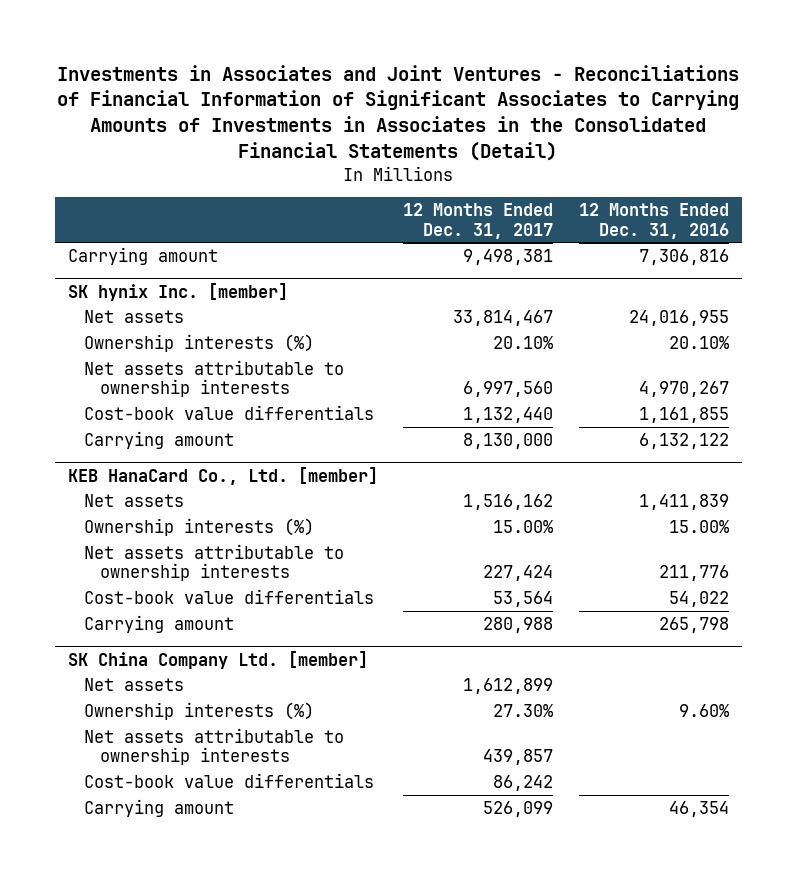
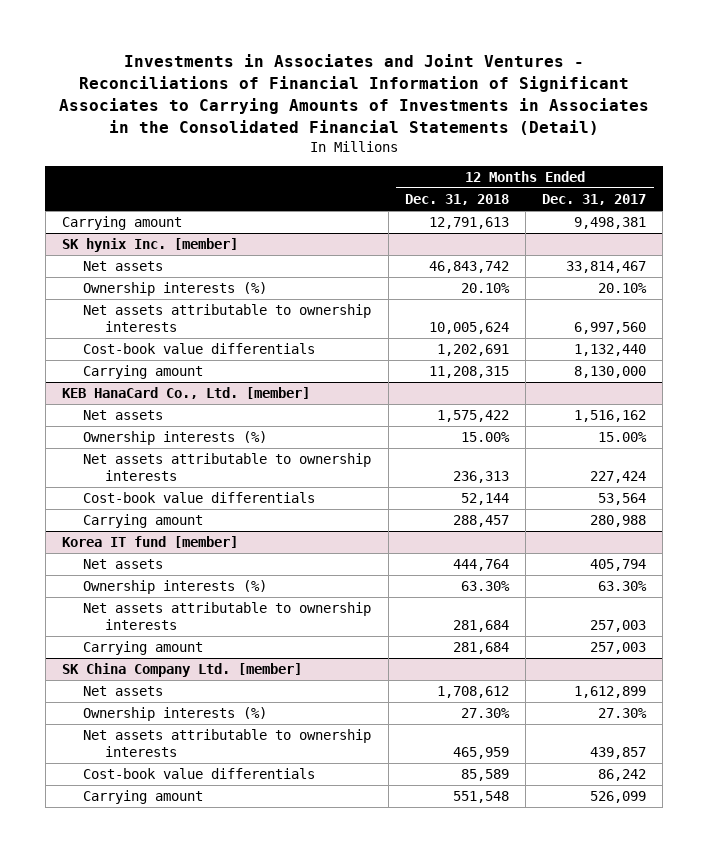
- | 12 Months Ended Dec. 31, 2017 | 12 Months Ended Dec. 31, 2016
+ | 12 Months Ended Dec. 31, 2018 | 12 Months Ended Dec. 31, 2017
+ Korea IT fund [member]
+ Net assets | 444,764 | 405,794
+ Ownership interests (%) | 63.30% | 63.30%
+ Net assets attributable to ownership interests | 281,684 | 257,003
+ Carrying amount | 281,684 | 257,003

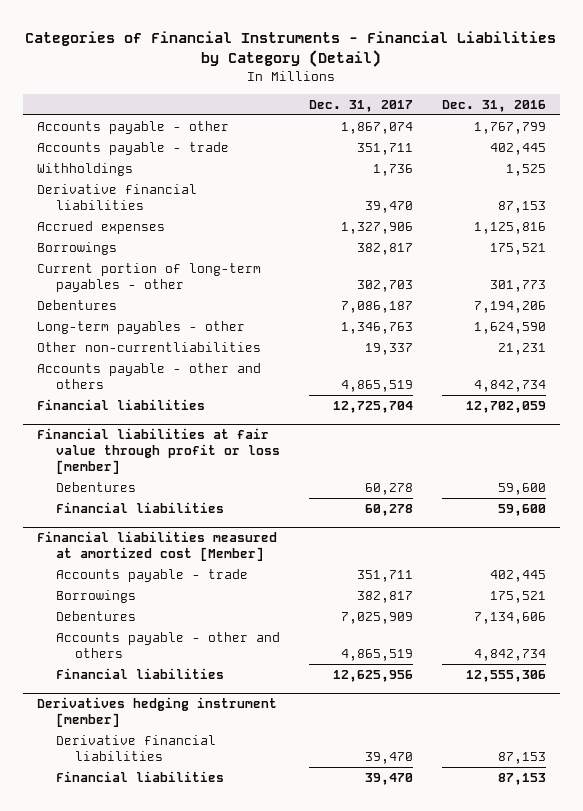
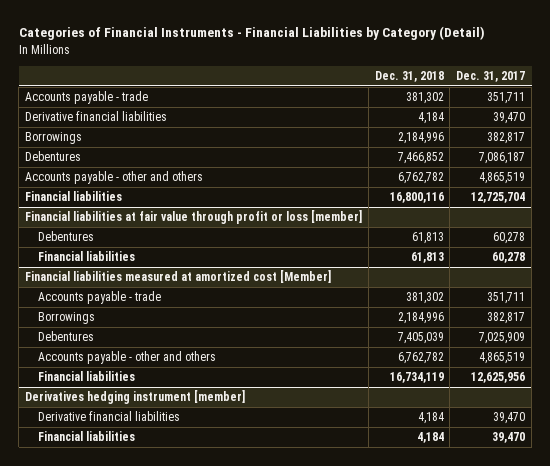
- | Dec. 31, 2017 | Dec. 31, 2016
+ | Dec. 31, 2018 | Dec. 31, 2017
- Accounts payable - other | 1,867,074 | 1,767,799
- Withholdings | 1,736 | 1,525
- Accrued expenses | 1,327,906 | 1,125,816
- Current portion of long-term payables - other | 302,703 | 301,773
- Long-term payables - other | 1,346,763 | 1,624,590
- Other non-currentliabilities | 19,337 | 21,231

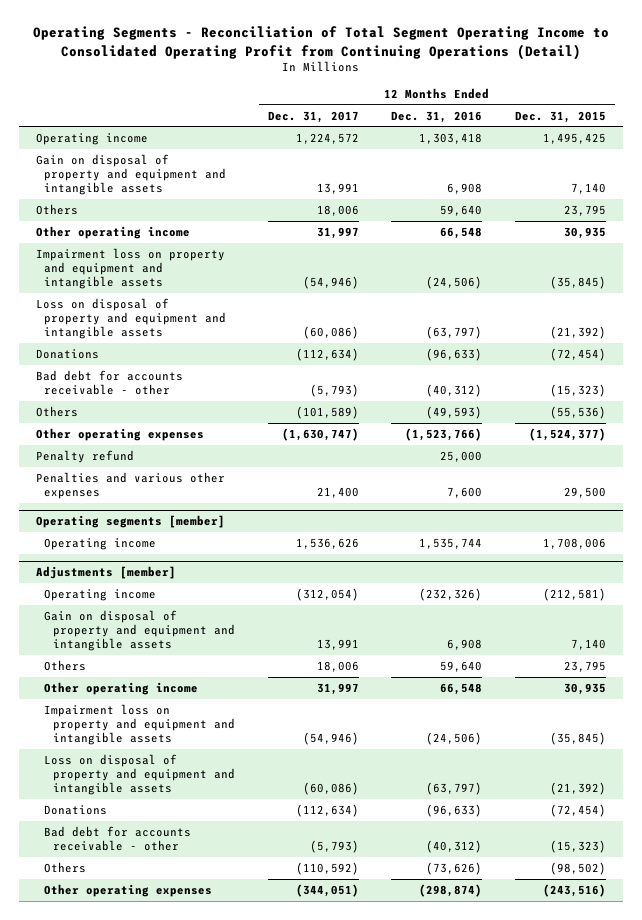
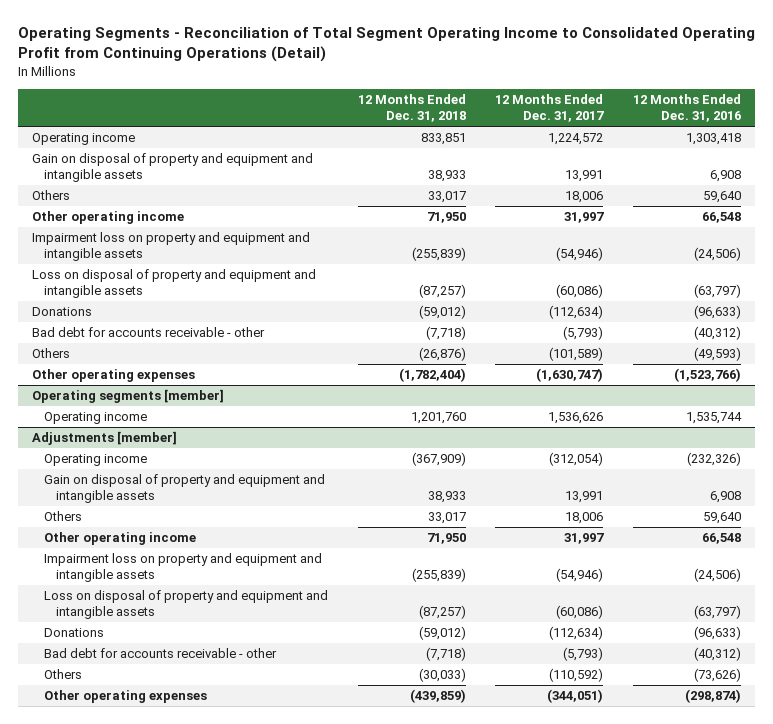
- | 12 Months Ended Dec. 31, 2017 | 12 Months Ended Dec. 31, 2016 | 12 Months Ended Dec. 31, 2015
+ | 12 Months Ended Dec. 31, 2018 | 12 Months Ended Dec. 31, 2017 | 12 Months Ended Dec. 31, 2016
- Penalty refund | | 25,000 |
- Penalties and various other expenses | 21,400 | 7,600 | 29,500

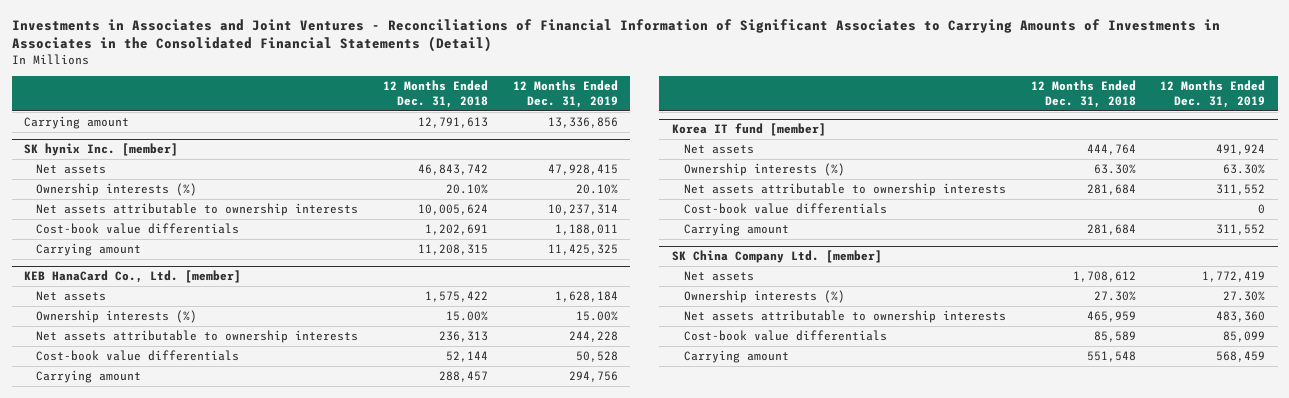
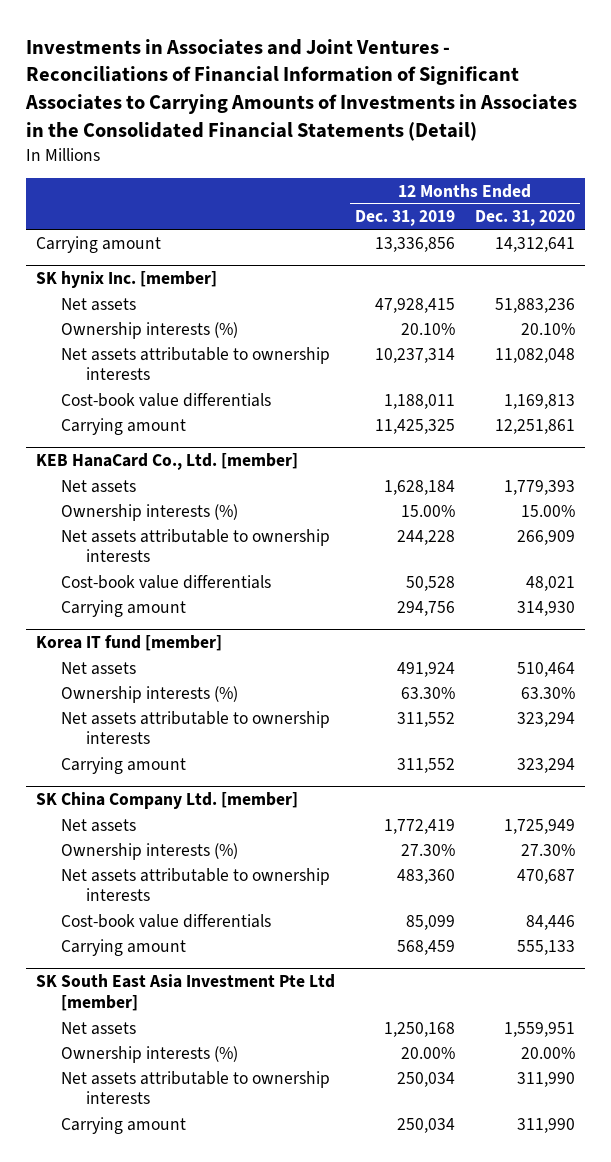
- | 12 Months Ended Dec. 31, 2018 | 12 Months Ended Dec. 31, 2019
+ | 12 Months Ended Dec. 31, 2019 | 12 Months Ended Dec. 31, 2020
@ Korea IT fund [member]
- Cost-book value differentials | | 0
+ SK South East Asia Investment Pte Ltd [member]
+ Net assets | 1,250,168 | 1,559,951
+ Ownership interests (%) | 20.00% | 20.00%
+ Net assets attributable to ownership interests | 250,034 | 311,990
+ Carrying amount | 250,034 | 311,990

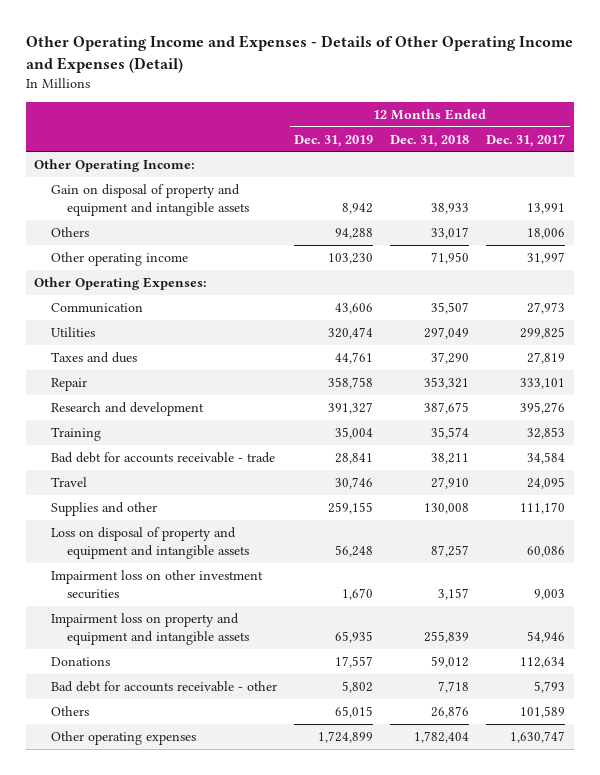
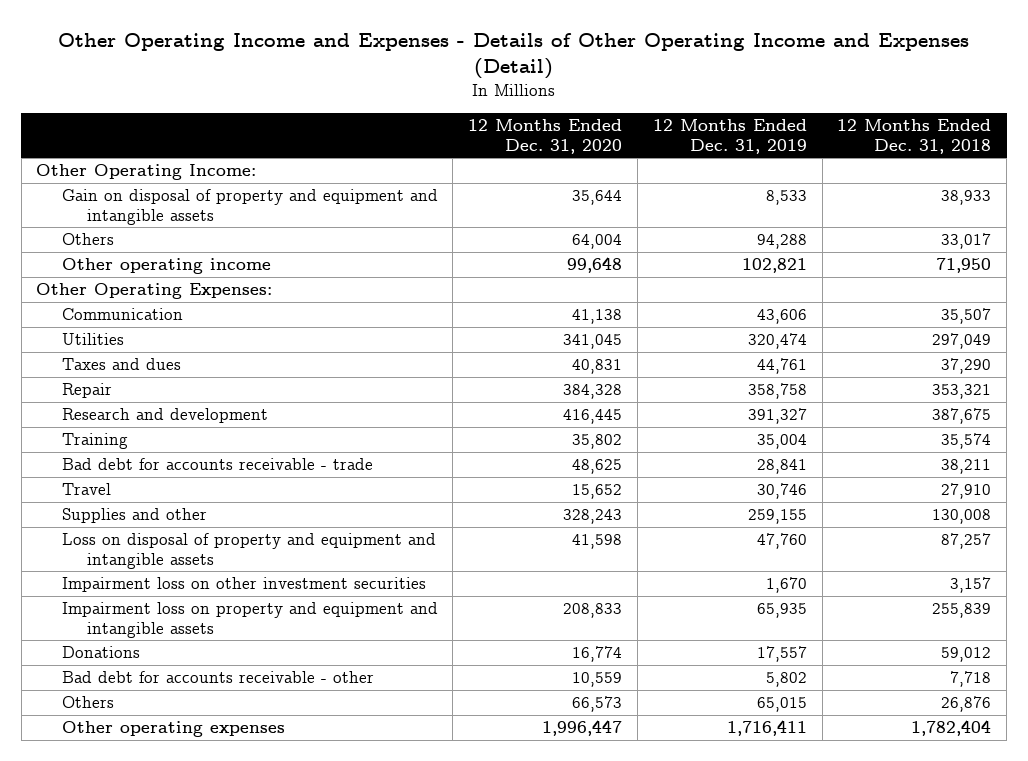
- | 12 Months Ended Dec. 31, 2019 | 12 Months Ended Dec. 31, 2018 | 12 Months Ended Dec. 31, 2017
+ | 12 Months Ended Dec. 31, 2020 | 12 Months Ended Dec. 31, 2019 | 12 Months Ended Dec. 31, 2018
- Gain on disposal of property and equipment and intangible assets | 8,942 | 38,933 | 13,991
+ Gain on disposal of property and equipment and intangible assets | 35,644 | 8,533 | 38,933
- Other operating income | 103,230 | 71,950 | 31,997
+ Other operating income | 99,648 | 102,821 | 71,950
- Loss on disposal of property and equipment and intangible assets | 56,248 | 87,257 | 60,086
+ Loss on disposal of property and equipment and intangible assets | 41,598 | 47,760 | 87,257
- Other operating expenses | 1,724,899 | 1,782,404 | 1,630,747
+ Other operating expenses | 1,996,447 | 1,716,411 | 1,782,404

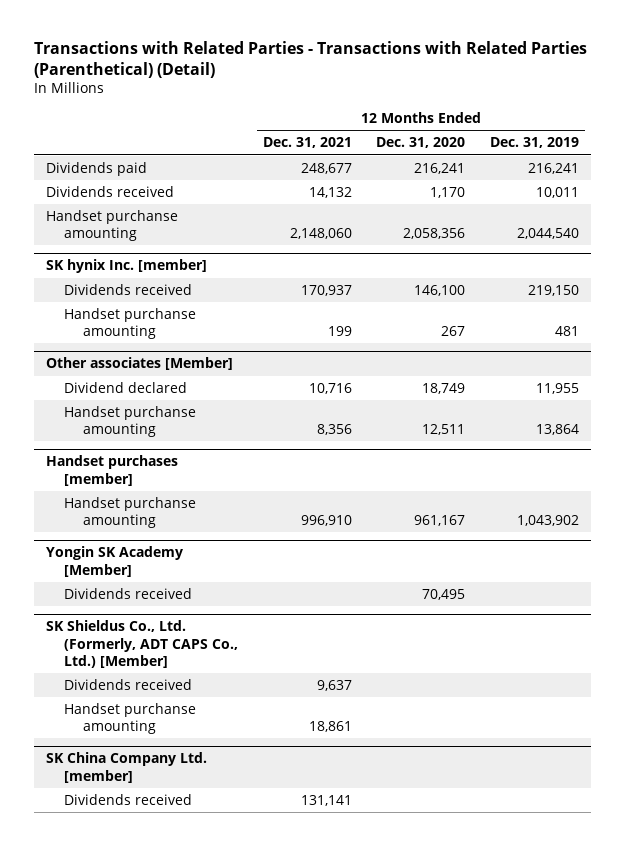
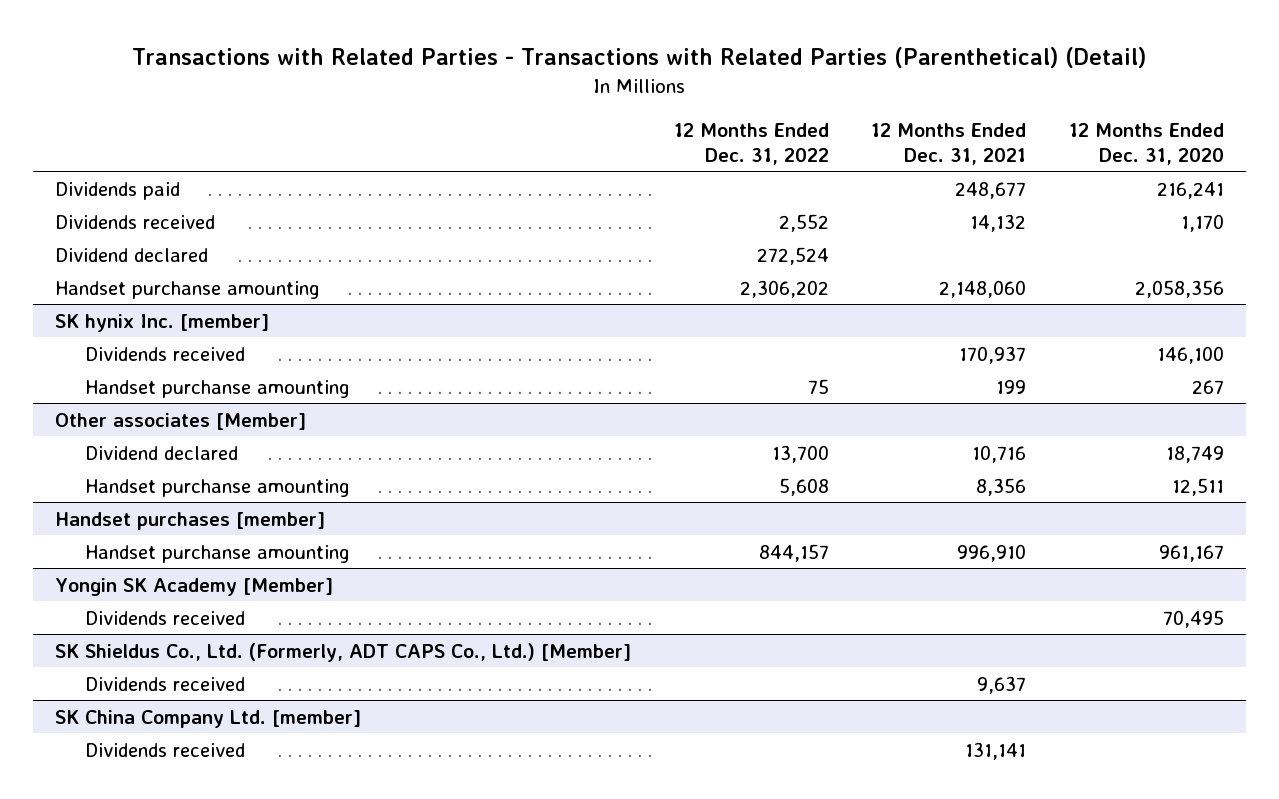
- | 12 Months Ended Dec. 31, 2021 | 12 Months Ended Dec. 31, 2020 | 12 Months Ended Dec. 31, 2019
+ | 12 Months Ended Dec. 31, 2022 | 12 Months Ended Dec. 31, 2021 | 12 Months Ended Dec. 31, 2020
+ Dividend declared | 272,524 | |
@ SK Shieldus Co., Ltd. (Formerly, ADT CAPS Co., Ltd.) [Member]
- Handset purchanse amounting | 18,861 | |

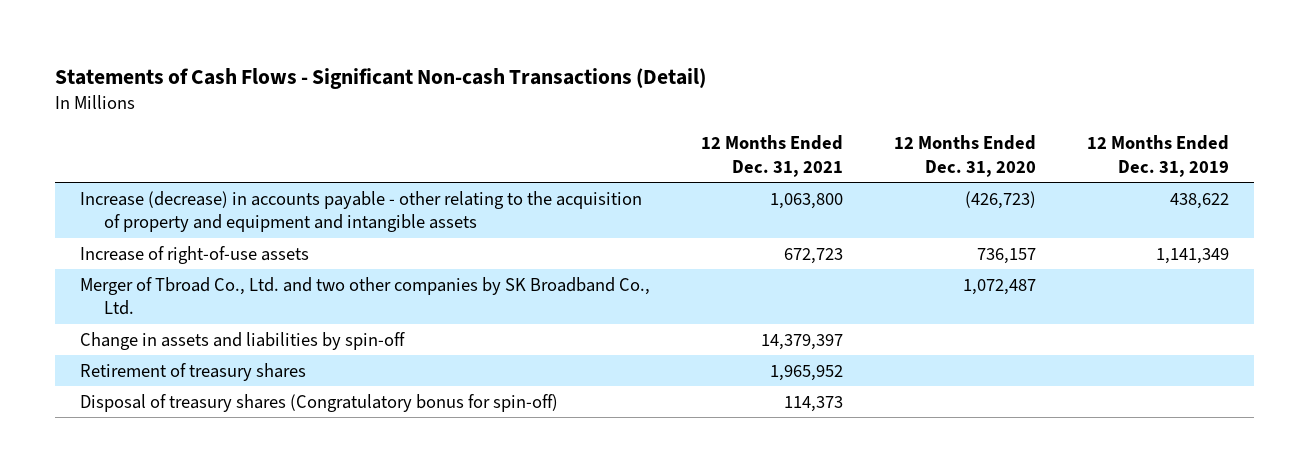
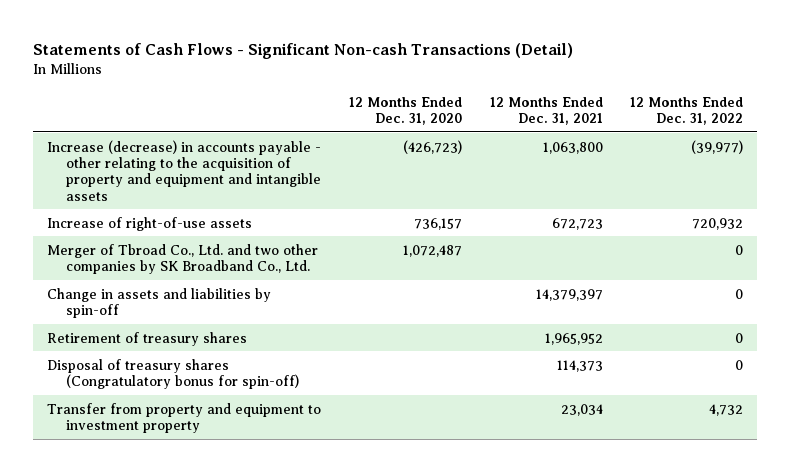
- | 12 Months Ended Dec. 31, 2021 | 12 Months Ended Dec. 31, 2020 | 12 Months Ended Dec. 31, 2019
+ | 12 Months Ended Dec. 31, 2020 | 12 Months Ended Dec. 31, 2021 | 12 Months Ended Dec. 31, 2022
+ Transfer from property and equipment to investment property | | 23,034 | 4,732

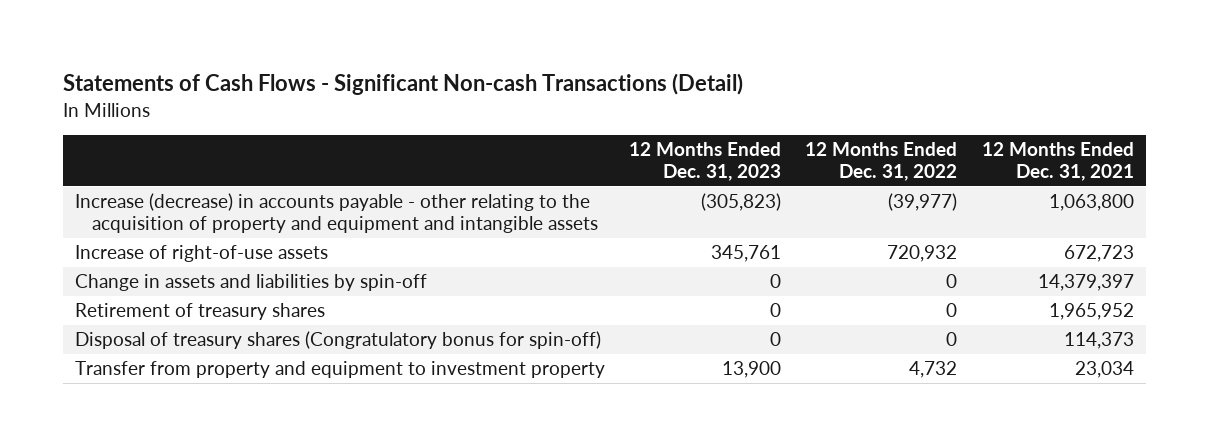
- | 12 Months Ended Dec. 31, 2020 | 12 Months Ended Dec. 31, 2021 | 12 Months Ended Dec. 31, 2022
+ | 12 Months Ended Dec. 31, 2023 | 12 Months Ended Dec. 31, 2022 | 12 Months Ended Dec. 31, 2021
- Merger of Tbroad Co., Ltd. and two other companies by SK Broadband Co., Ltd. | 1,072,487 | | 0

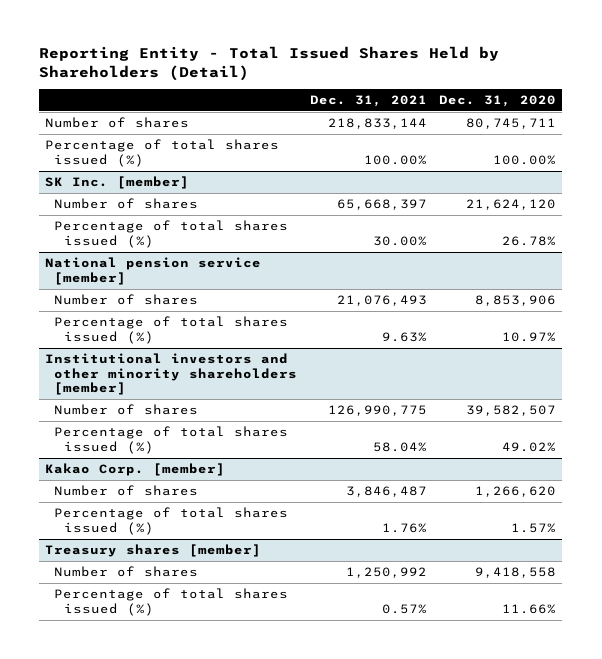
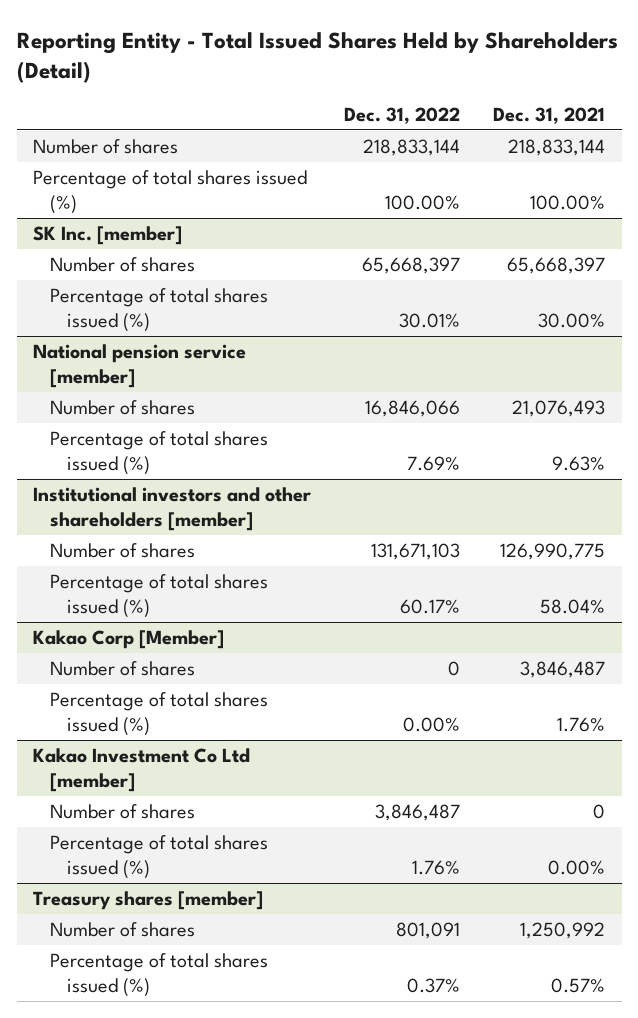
- | Dec. 31, 2021 | Dec. 31, 2020
+ | Dec. 31, 2022 | Dec. 31, 2021
- Institutional investors and other minority shareholders [member]
+ Institutional investors and other shareholders [member]
- Kakao Corp. [member]
+ Kakao Corp [Member]
+ Kakao Investment Co Ltd [member]
+ Number of shares | 3,846,487 | 0
+ Percentage of total shares issued (%) | 1.76% | 0.00%

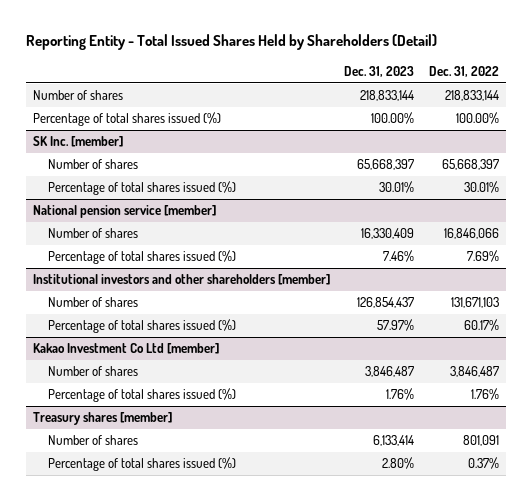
- | Dec. 31, 2022 | Dec. 31, 2021
+ | Dec. 31, 2023 | Dec. 31, 2022
- Kakao Corp [Member]
- Number of shares | 0 | 3,846,487
- Percentage of total shares issued (%) | 0.00% | 1.76%

